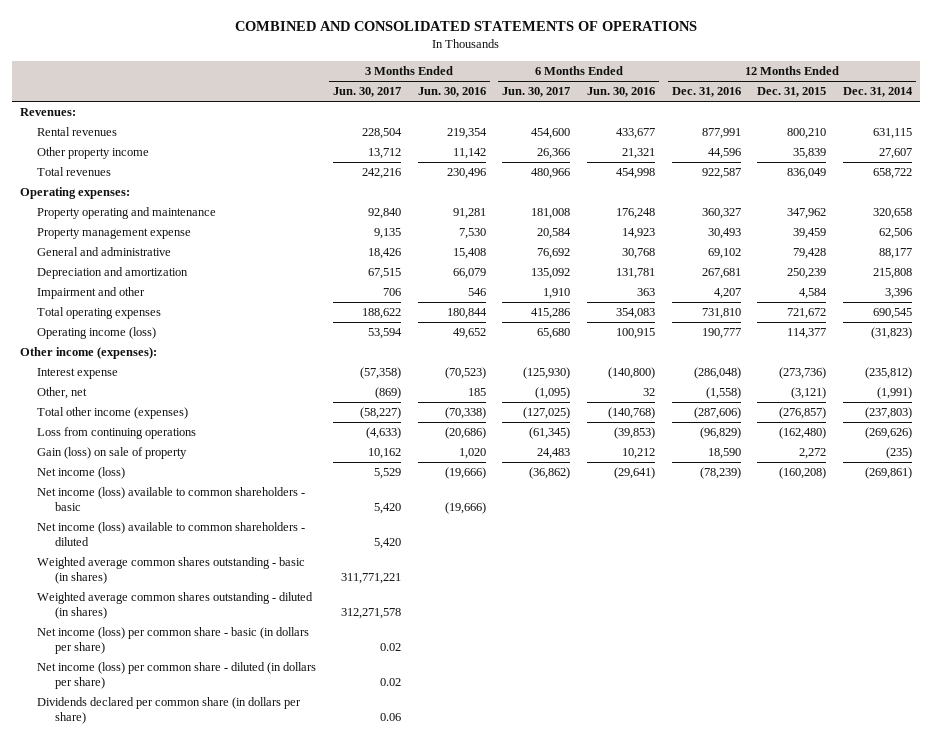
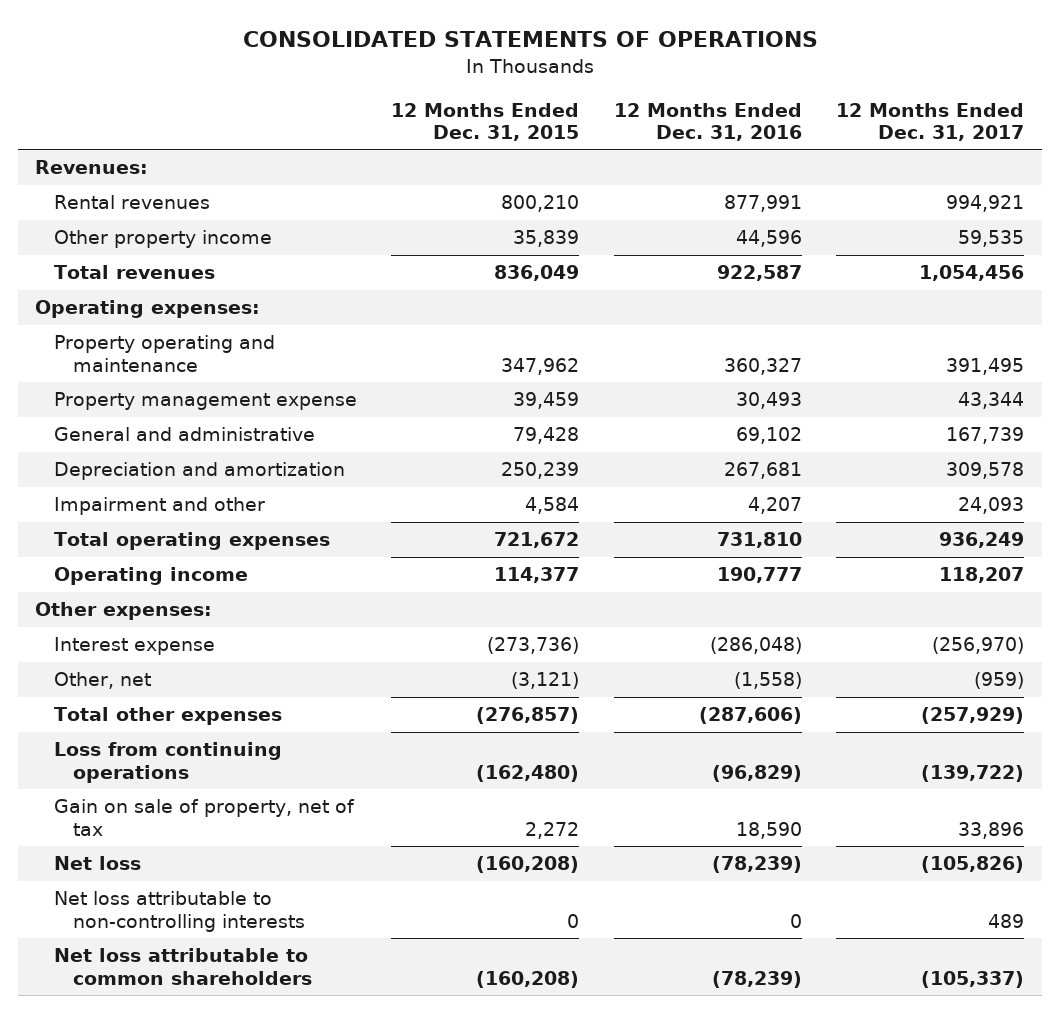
- COMBINED AND CONSOLIDATED STATEMENTS OF OPERATIONS
+ CONSOLIDATED STATEMENTS OF OPERATIONS
- | 3 Months Ended Jun. 30, 2017 | 3 Months Ended Jun. 30, 2016 | 6 Months Ended Jun. 30, 2017 | 6 Months Ended Jun. 30, 2016 | 12 Months Ended Dec. 31, 2016 | 12 Months Ended Dec. 31, 2015 | 12 Months Ended Dec. 31, 2014
+ | 12 Months Ended Dec. 31, 2015 | 12 Months Ended Dec. 31, 2016 | 12 Months Ended Dec. 31, 2017
- Operating income (loss) | 53,594 | 49,652 | 65,680 | 100,915 | 190,777 | 114,377 | (31,823)
- Other income (expenses):
+ Operating income | 114,377 | 190,777 | 118,207
+ Other expenses:
- Total other income (expenses) | (58,227) | (70,338) | (127,025) | (140,768) | (287,606) | (276,857) | (237,803)
+ Total other expenses | (276,857) | (287,606) | (257,929)
- Gain (loss) on sale of property | 10,162 | 1,020 | 24,483 | 10,212 | 18,590 | 2,272 | (235)
- Net income (loss) | 5,529 | (19,666) | (36,862) | (29,641) | (78,239) | (160,208) | (269,861)
- Net income (loss) available to common shareholders - basic | 5,420 | (19,666) | | | | |
- Net income (loss) available to common shareholders - diluted | 5,420 | | | | | |
- Weighted average common shares outstanding - basic (in shares) | 311,771,221 | | | | | |
- Weighted average common shares outstanding - diluted (in shares) | 312,271,578 | | | | | |
- Net income (loss) per common share - basic (in dollars per share) | 0.02 | | | | | |
- Net income (loss) per common share - diluted (in dollars per share) | 0.02 | | | | | |
- Dividends declared per common share (in dollars per share) | 0.06 | | | | | |
+ Gain on sale of property, net of tax | 2,272 | 18,590 | 33,896
+ Net loss | (160,208) | (78,239) | (105,826)
+ Net loss attributable to non-controlling interests | 0 | 0 | 489
+ Net loss attributable to common shareholders | (160,208) | (78,239) | (105,337)

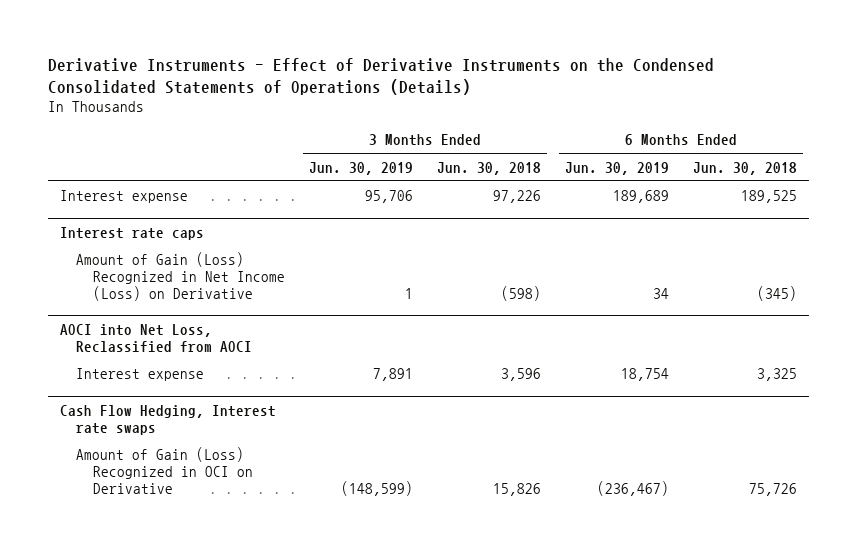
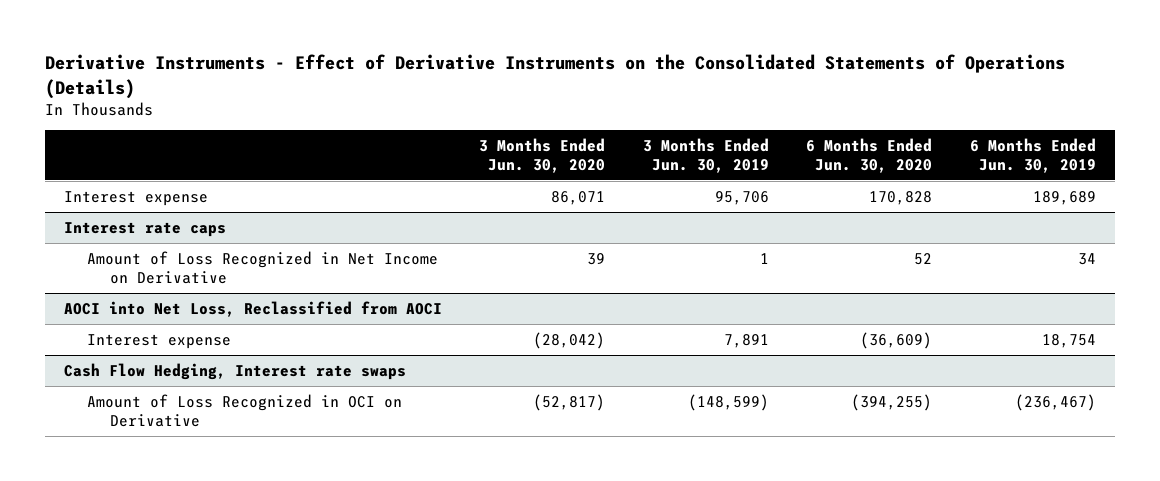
- Derivative Instruments - Effect of Derivative Instruments on the Condensed Consolidated Statements of Operations (Details)
+ Derivative Instruments - Effect of Derivative Instruments on the Consolidated Statements of Operations (Details)
- | 3 Months Ended Jun. 30, 2019 | 3 Months Ended Jun. 30, 2018 | 6 Months Ended Jun. 30, 2019 | 6 Months Ended Jun. 30, 2018
+ | 3 Months Ended Jun. 30, 2020 | 3 Months Ended Jun. 30, 2019 | 6 Months Ended Jun. 30, 2020 | 6 Months Ended Jun. 30, 2019
@ Interest rate caps
- Amount of Gain (Loss) Recognized in Net Income (Loss) on Derivative | 1 | (598) | 34 | (345)
+ Amount of Loss Recognized in Net Income on Derivative | 39 | 1 | 52 | 34
@ Cash Flow Hedging, Interest rate swaps
- Amount of Gain (Loss) Recognized in OCI on Derivative | (148,599) | 15,826 | (236,467) | 75,726
+ Amount of Loss Recognized in OCI on Derivative | (52,817) | (148,599) | (394,255) | (236,467)

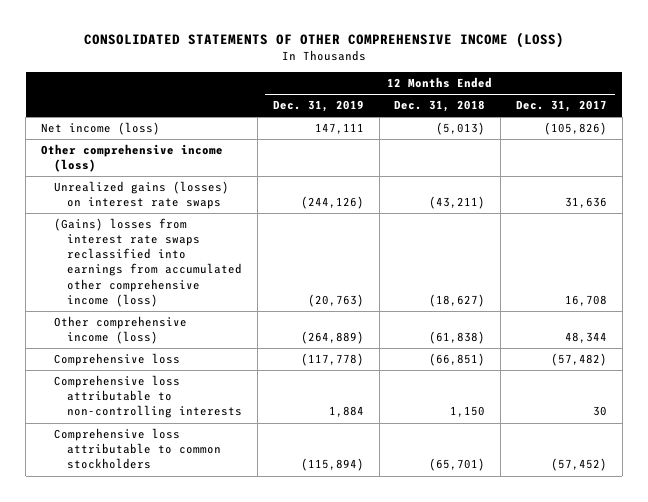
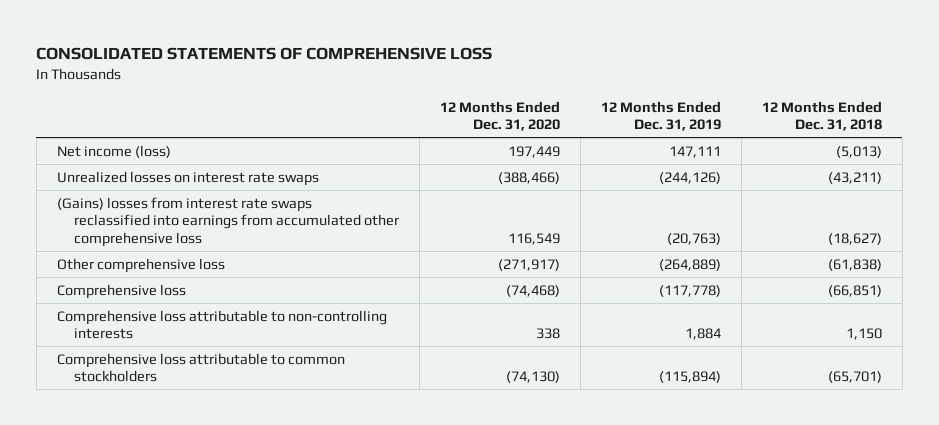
- CONSOLIDATED STATEMENTS OF OTHER COMPREHENSIVE INCOME (LOSS)
+ CONSOLIDATED STATEMENTS OF COMPREHENSIVE LOSS
- | 12 Months Ended Dec. 31, 2019 | 12 Months Ended Dec. 31, 2018 | 12 Months Ended Dec. 31, 2017
+ | 12 Months Ended Dec. 31, 2020 | 12 Months Ended Dec. 31, 2019 | 12 Months Ended Dec. 31, 2018
- Other comprehensive income (loss)
- Unrealized gains (losses) on interest rate swaps | (244,126) | (43,211) | 31,636
- (Gains) losses from interest rate swaps reclassified into earnings from accumulated other comprehensive income (loss) | (20,763) | (18,627) | 16,708
- Other comprehensive income (loss) | (264,889) | (61,838) | 48,344
+ Unrealized losses on interest rate swaps | (388,466) | (244,126) | (43,211)
+ (Gains) losses from interest rate swaps reclassified into earnings from accumulated other comprehensive loss | 116,549 | (20,763) | (18,627)
+ Other comprehensive loss | (271,917) | (264,889) | (61,838)

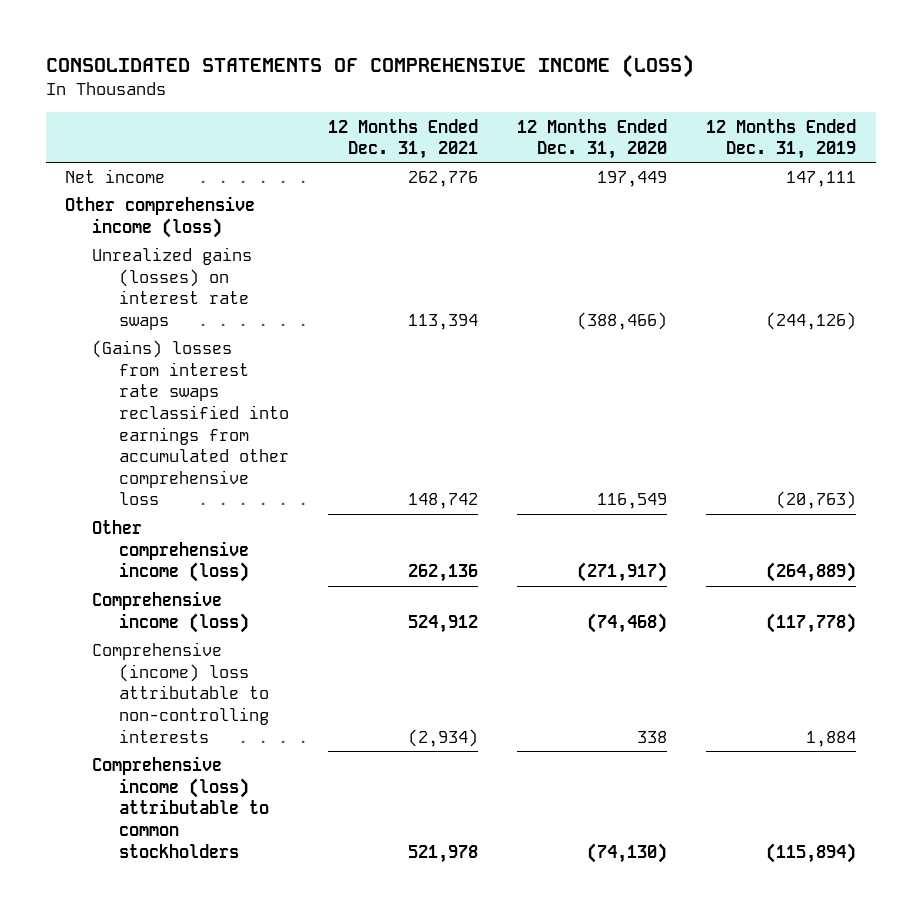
- CONSOLIDATED STATEMENTS OF COMPREHENSIVE LOSS
+ CONSOLIDATED STATEMENTS OF COMPREHENSIVE INCOME (LOSS)
- | 12 Months Ended Dec. 31, 2020 | 12 Months Ended Dec. 31, 2019 | 12 Months Ended Dec. 31, 2018
+ | 12 Months Ended Dec. 31, 2021 | 12 Months Ended Dec. 31, 2020 | 12 Months Ended Dec. 31, 2019
- Net income (loss) | 197,449 | 147,111 | (5,013)
- Unrealized losses on interest rate swaps | (388,466) | (244,126) | (43,211)
+ Net income | 262,776 | 197,449 | 147,111
+ Other comprehensive income (loss)
+ Unrealized gains (losses) on interest rate swaps | 113,394 | (388,466) | (244,126)
- Other comprehensive loss | (271,917) | (264,889) | (61,838)
- Comprehensive loss | (74,468) | (117,778) | (66,851)
- Comprehensive loss attributable to non-controlling interests | 338 | 1,884 | 1,150
- Comprehensive loss attributable to common stockholders | (74,130) | (115,894) | (65,701)
+ Other comprehensive income (loss) | 262,136 | (271,917) | (264,889)
+ Comprehensive income (loss) | 524,912 | (74,468) | (117,778)
+ Comprehensive (income) loss attributable to non-controlling interests | (2,934) | 338 | 1,884
+ Comprehensive income (loss) attributable to common stockholders | 521,978 | (74,130) | (115,894)

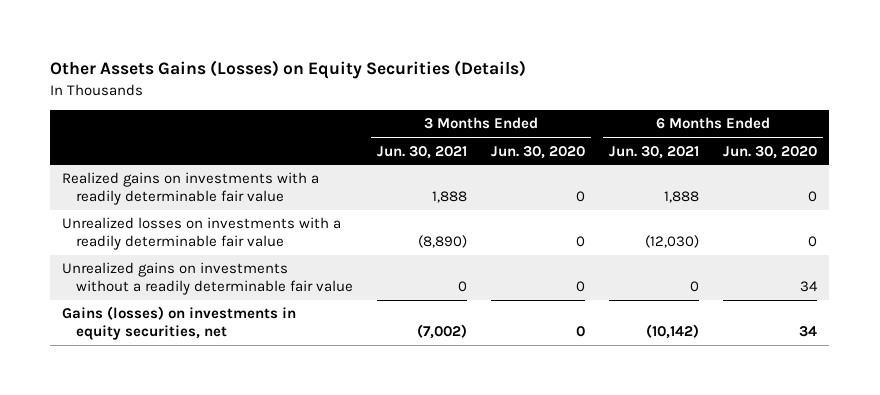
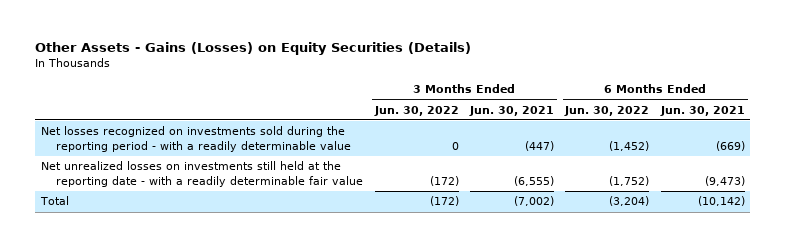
- Other Assets Gains (Losses) on Equity Securities (Details)
+ Other Assets - Gains (Losses) on Equity Securities (Details)
- | 3 Months Ended Jun. 30, 2021 | 3 Months Ended Jun. 30, 2020 | 6 Months Ended Jun. 30, 2021 | 6 Months Ended Jun. 30, 2020
+ | 3 Months Ended Jun. 30, 2022 | 3 Months Ended Jun. 30, 2021 | 6 Months Ended Jun. 30, 2022 | 6 Months Ended Jun. 30, 2021
- Realized gains on investments with a readily determinable fair value | 1,888 | 0 | 1,888 | 0
- Unrealized losses on investments with a readily determinable fair value | (8,890) | 0 | (12,030) | 0
- Unrealized gains on investments without a readily determinable fair value | 0 | 0 | 0 | 34
- Gains (losses) on investments in equity securities, net | (7,002) | 0 | (10,142) | 34
+ Net losses recognized on investments sold during the reporting period - with a readily determinable value | 0 | (447) | (1,452) | (669)
+ Net unrealized losses on investments still held at the reporting date - with a readily determinable fair value | (172) | (6,555) | (1,752) | (9,473)
+ Total | (172) | (7,002) | (3,204) | (10,142)

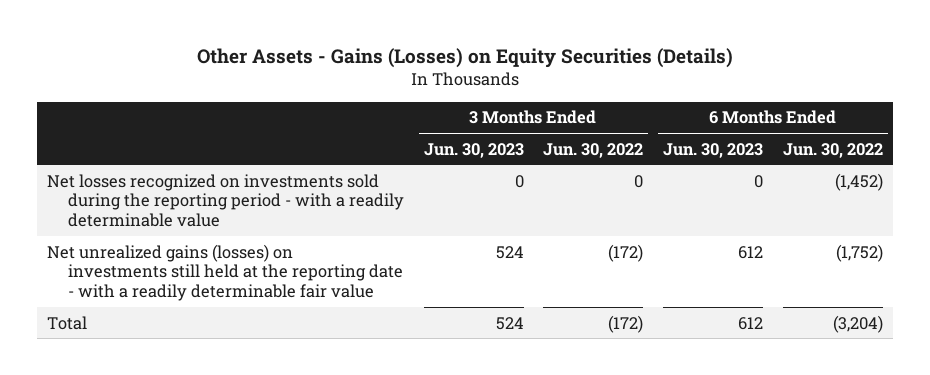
- | 3 Months Ended Jun. 30, 2022 | 3 Months Ended Jun. 30, 2021 | 6 Months Ended Jun. 30, 2022 | 6 Months Ended Jun. 30, 2021
+ | 3 Months Ended Jun. 30, 2023 | 3 Months Ended Jun. 30, 2022 | 6 Months Ended Jun. 30, 2023 | 6 Months Ended Jun. 30, 2022
- Net unrealized losses on investments still held at the reporting date - with a readily determinable fair value | (172) | (6,555) | (1,752) | (9,473)
+ Net unrealized gains (losses) on investments still held at the reporting date - with a readily determinable fair value | 524 | (172) | 612 | (1,752)

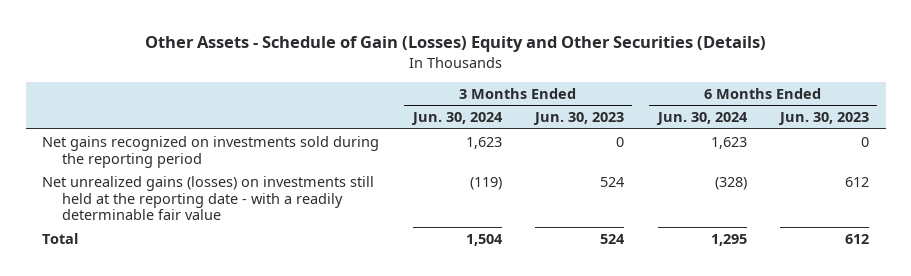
- Other Assets - Gains (Losses) on Equity Securities (Details)
+ Other Assets - Schedule of Gain (Losses) Equity and Other Securities (Details)
- | 3 Months Ended Jun. 30, 2023 | 3 Months Ended Jun. 30, 2022 | 6 Months Ended Jun. 30, 2023 | 6 Months Ended Jun. 30, 2022
+ | 3 Months Ended Jun. 30, 2024 | 3 Months Ended Jun. 30, 2023 | 6 Months Ended Jun. 30, 2024 | 6 Months Ended Jun. 30, 2023
- Net losses recognized on investments sold during the reporting period - with a readily determinable value | 0 | 0 | 0 | (1,452)
+ Net gains recognized on investments sold during the reporting period | 1,623 | 0 | 1,623 | 0

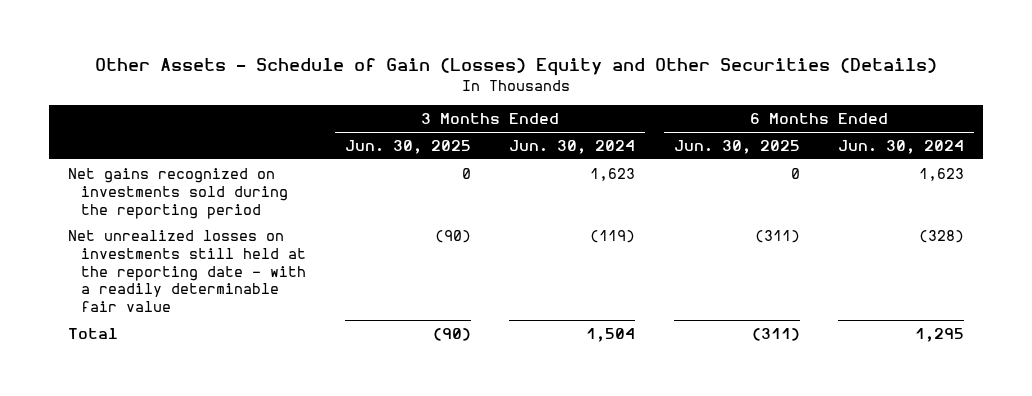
- | 3 Months Ended Jun. 30, 2024 | 3 Months Ended Jun. 30, 2023 | 6 Months Ended Jun. 30, 2024 | 6 Months Ended Jun. 30, 2023
+ | 3 Months Ended Jun. 30, 2025 | 3 Months Ended Jun. 30, 2024 | 6 Months Ended Jun. 30, 2025 | 6 Months Ended Jun. 30, 2024
- Net unrealized gains (losses) on investments still held at the reporting date - with a readily determinable fair value | (119) | 524 | (328) | 612
+ Net unrealized losses on investments still held at the reporting date - with a readily determinable fair value | (90) | (119) | (311) | (328)

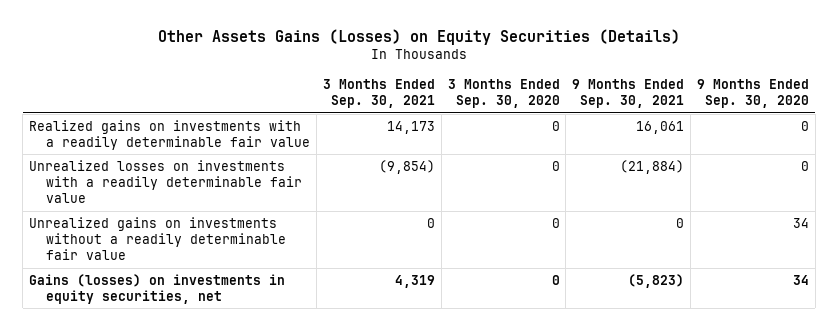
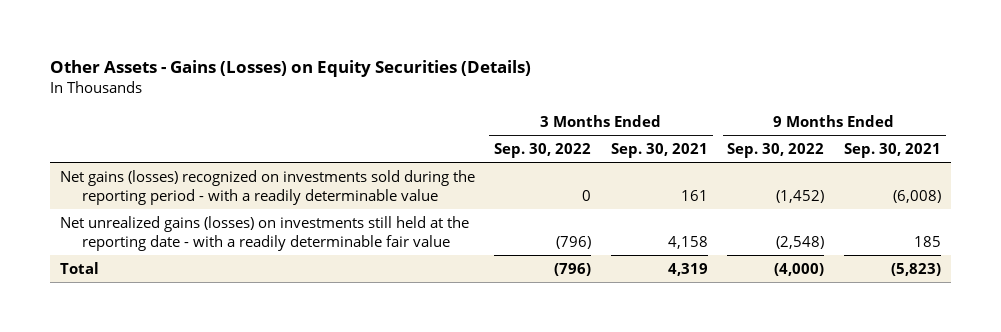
- Other Assets Gains (Losses) on Equity Securities (Details)
+ Other Assets - Gains (Losses) on Equity Securities (Details)
- | 3 Months Ended Sep. 30, 2021 | 3 Months Ended Sep. 30, 2020 | 9 Months Ended Sep. 30, 2021 | 9 Months Ended Sep. 30, 2020
+ | 3 Months Ended Sep. 30, 2022 | 3 Months Ended Sep. 30, 2021 | 9 Months Ended Sep. 30, 2022 | 9 Months Ended Sep. 30, 2021
- Realized gains on investments with a readily determinable fair value | 14,173 | 0 | 16,061 | 0
- Unrealized losses on investments with a readily determinable fair value | (9,854) | 0 | (21,884) | 0
- Unrealized gains on investments without a readily determinable fair value | 0 | 0 | 0 | 34
- Gains (losses) on investments in equity securities, net | 4,319 | 0 | (5,823) | 34
+ Net gains (losses) recognized on investments sold during the reporting period - with a readily determinable value | 0 | 161 | (1,452) | (6,008)
+ Net unrealized gains (losses) on investments still held at the reporting date - with a readily determinable fair value | (796) | 4,158 | (2,548) | 185
+ Total | (796) | 4,319 | (4,000) | (5,823)

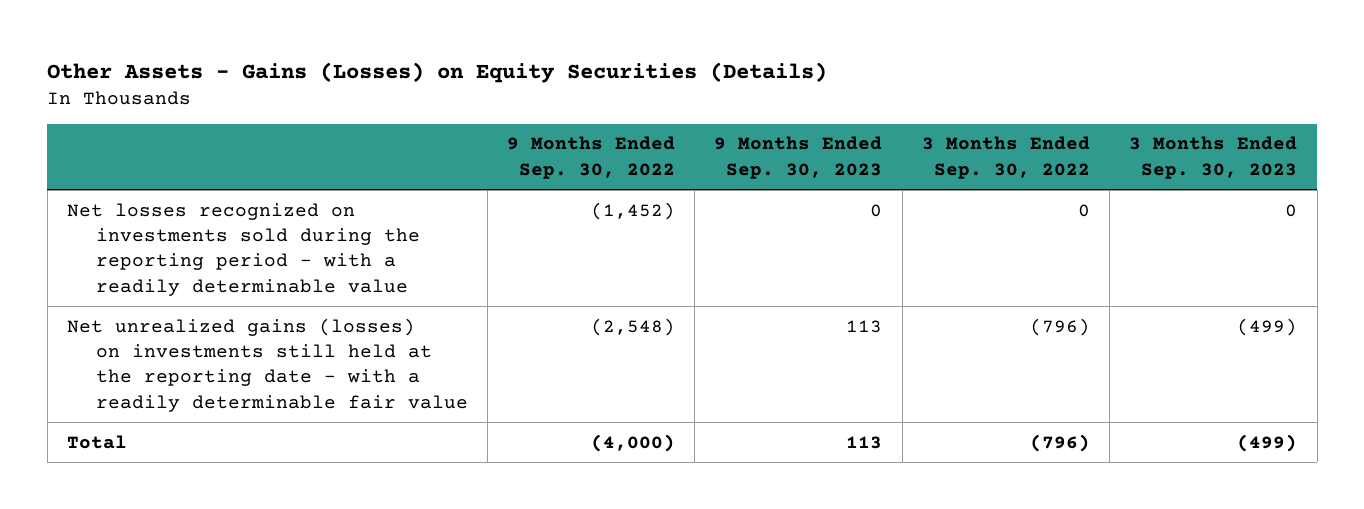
- | 3 Months Ended Sep. 30, 2022 | 3 Months Ended Sep. 30, 2021 | 9 Months Ended Sep. 30, 2022 | 9 Months Ended Sep. 30, 2021
+ | 9 Months Ended Sep. 30, 2022 | 9 Months Ended Sep. 30, 2023 | 3 Months Ended Sep. 30, 2022 | 3 Months Ended Sep. 30, 2023
- Net gains (losses) recognized on investments sold during the reporting period - with a readily determinable value | 0 | 161 | (1,452) | (6,008)
+ Net losses recognized on investments sold during the reporting period - with a readily determinable value | (1,452) | 0 | 0 | 0

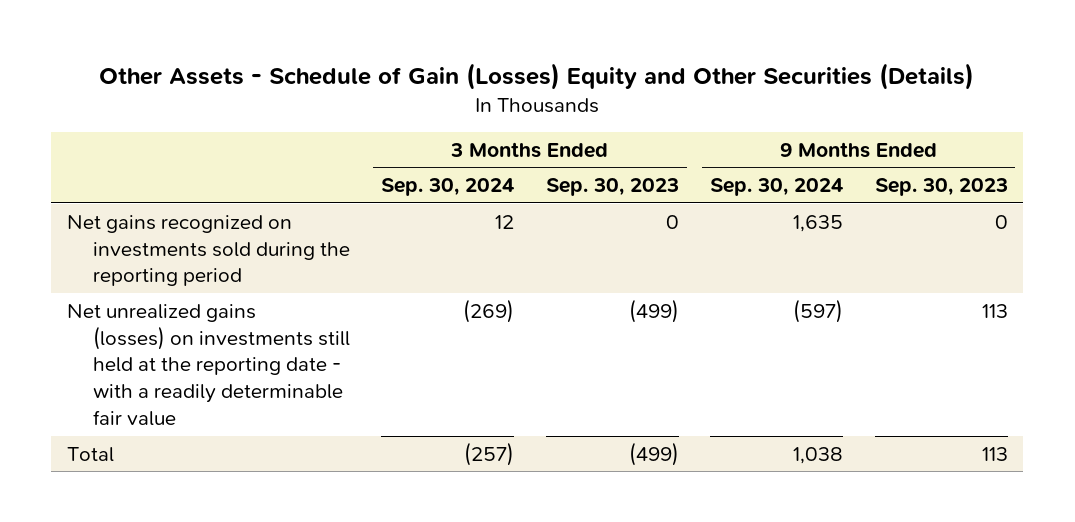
- Other Assets - Gains (Losses) on Equity Securities (Details)
+ Other Assets - Schedule of Gain (Losses) Equity and Other Securities (Details)
- | 9 Months Ended Sep. 30, 2022 | 9 Months Ended Sep. 30, 2023 | 3 Months Ended Sep. 30, 2022 | 3 Months Ended Sep. 30, 2023
+ | 3 Months Ended Sep. 30, 2024 | 3 Months Ended Sep. 30, 2023 | 9 Months Ended Sep. 30, 2024 | 9 Months Ended Sep. 30, 2023
- Net losses recognized on investments sold during the reporting period - with a readily determinable value | (1,452) | 0 | 0 | 0
+ Net gains recognized on investments sold during the reporting period | 12 | 0 | 1,635 | 0

